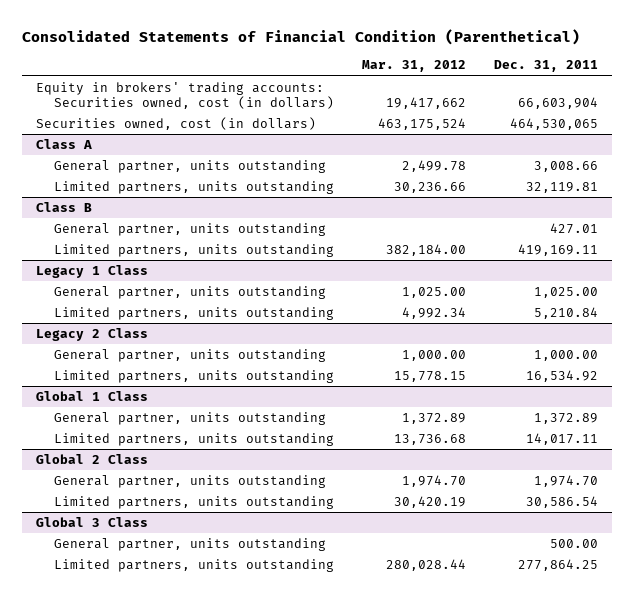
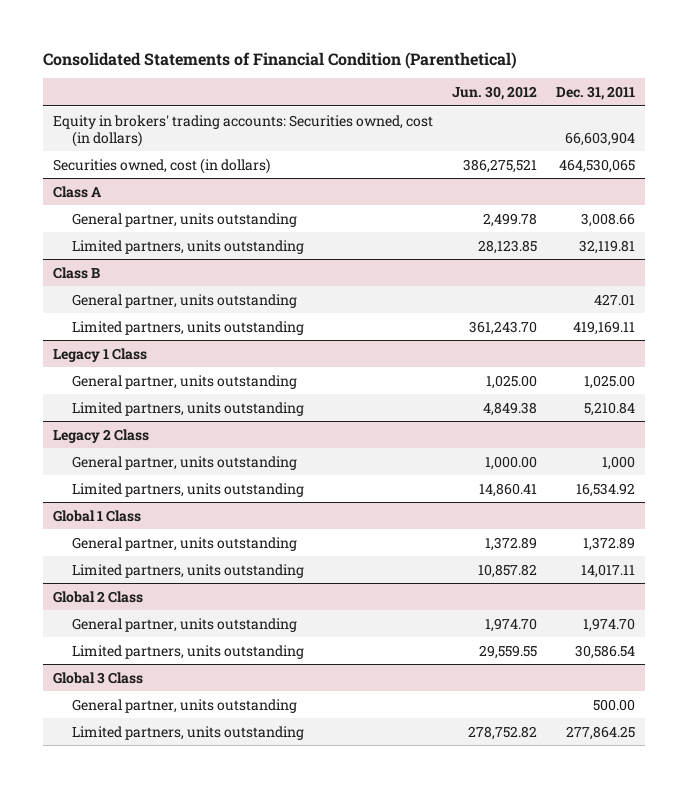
- | Mar. 31, 2012 | Dec. 31, 2011
+ | Jun. 30, 2012 | Dec. 31, 2011
@ Legacy 2 Class
- General partner, units outstanding | 1,000.00 | 1,000.00
+ General partner, units outstanding | 1,000.00 | 1,000

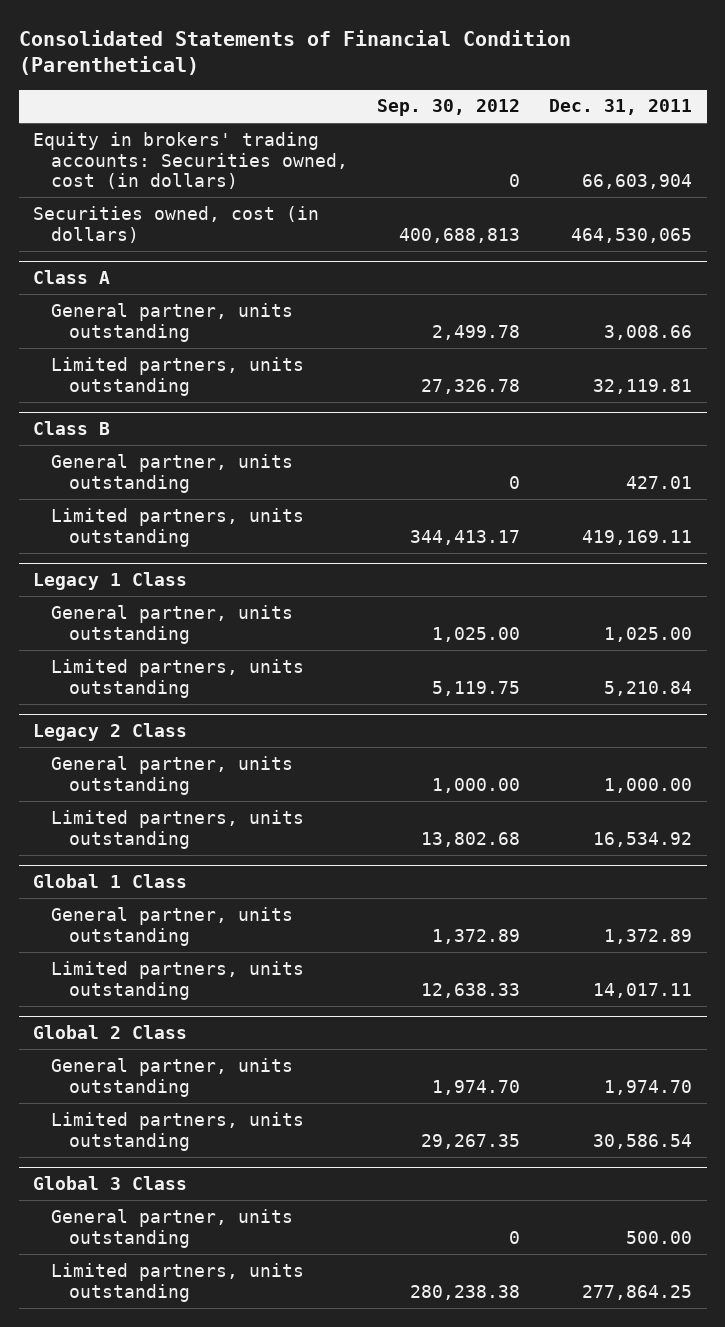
- | Jun. 30, 2012 | Dec. 31, 2011
+ | Sep. 30, 2012 | Dec. 31, 2011
@ Legacy 2 Class
- General partner, units outstanding | 1,000.00 | 1,000
+ General partner, units outstanding | 1,000.00 | 1,000.00

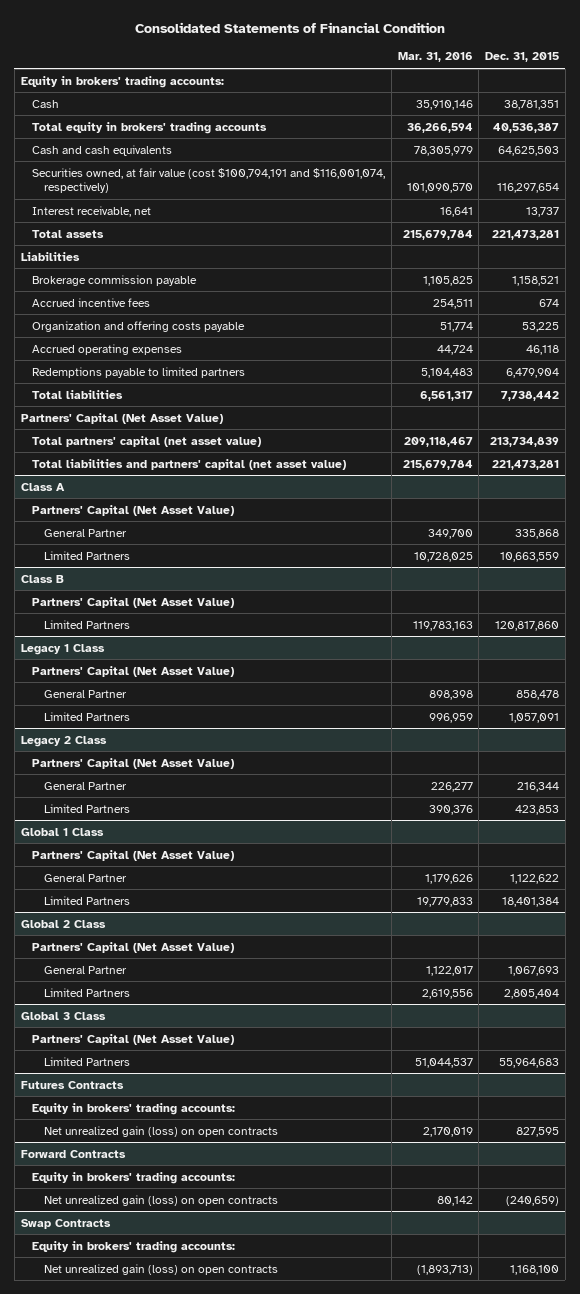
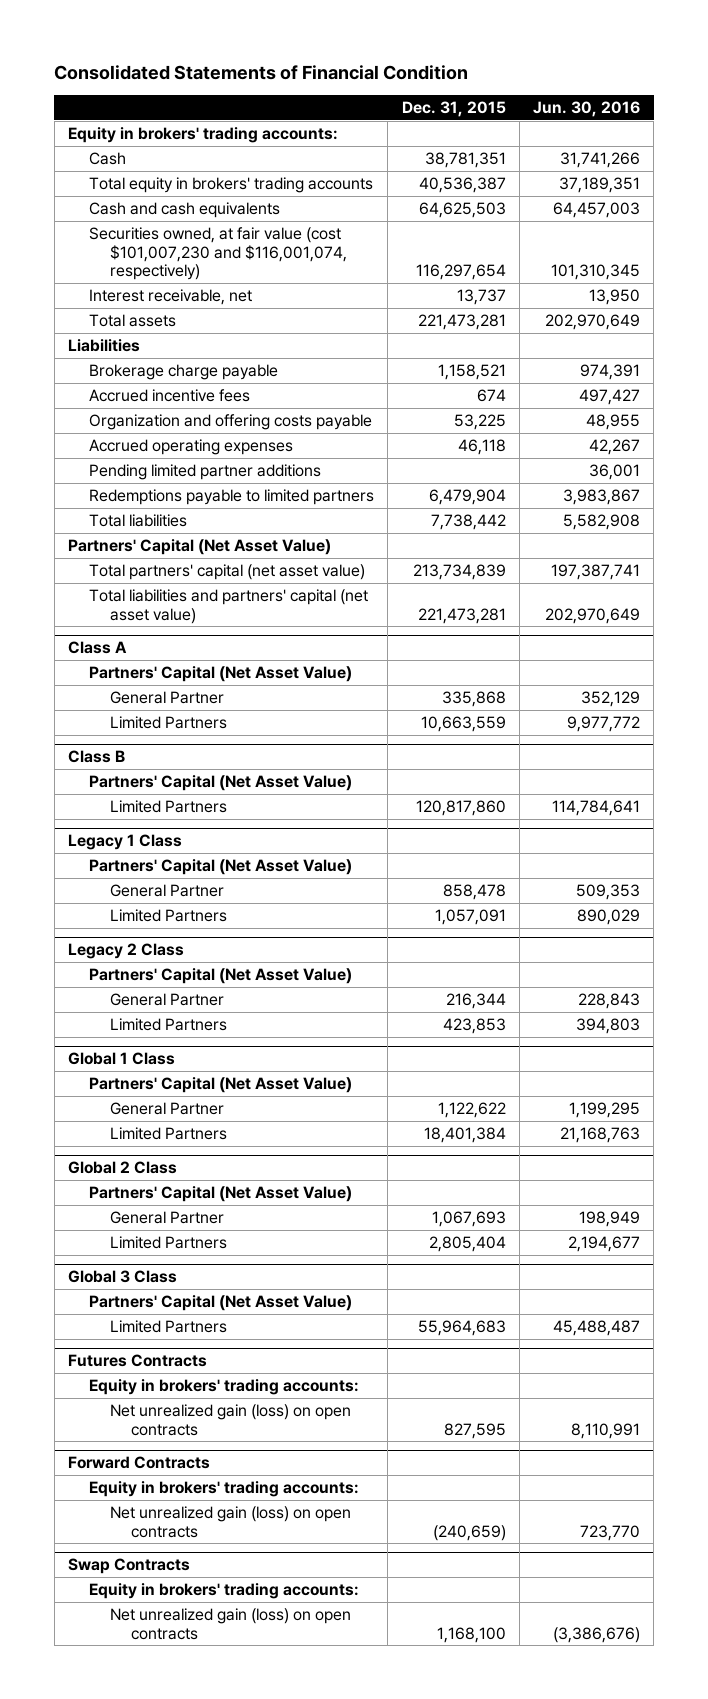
- | Mar. 31, 2016 | Dec. 31, 2015
+ | Dec. 31, 2015 | Jun. 30, 2016
- Securities owned, at fair value (cost $100,794,191 and $116,001,074, respectively) | 101,090,570 | 116,297,654
+ Securities owned, at fair value (cost $101,007,230 and $116,001,074, respectively) | 116,297,654 | 101,310,345
- Brokerage commission payable | 1,105,825 | 1,158,521
+ Brokerage charge payable | 1,158,521 | 974,391
+ Pending limited partner additions | | 36,001

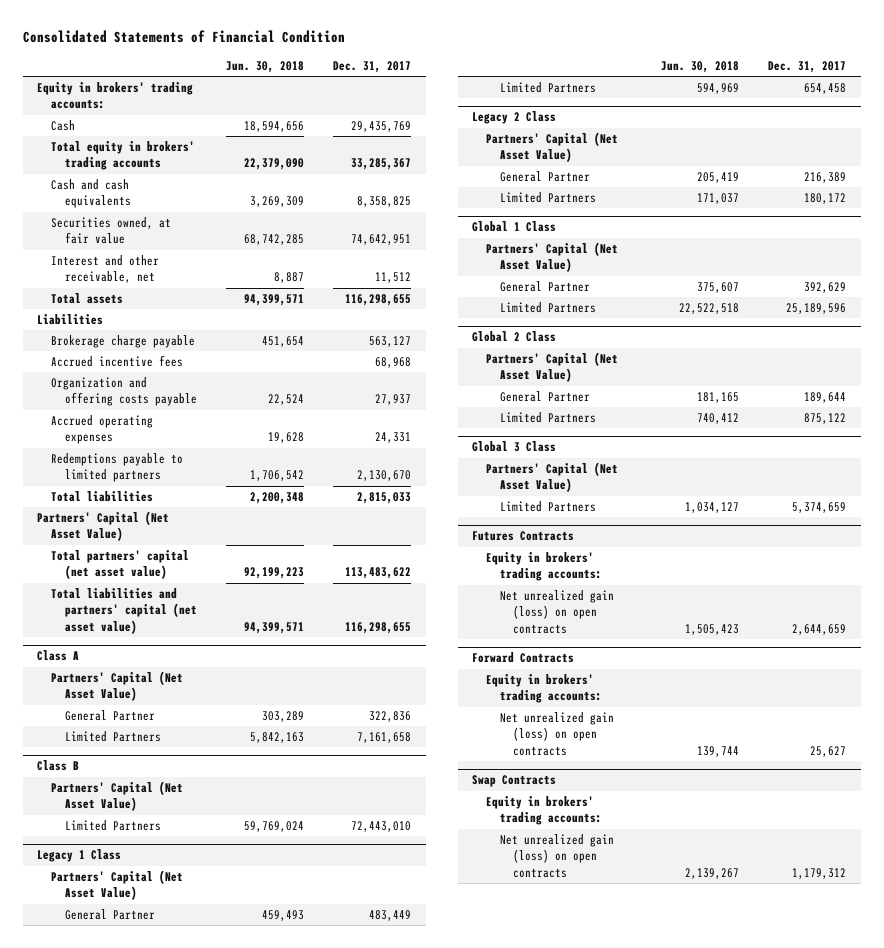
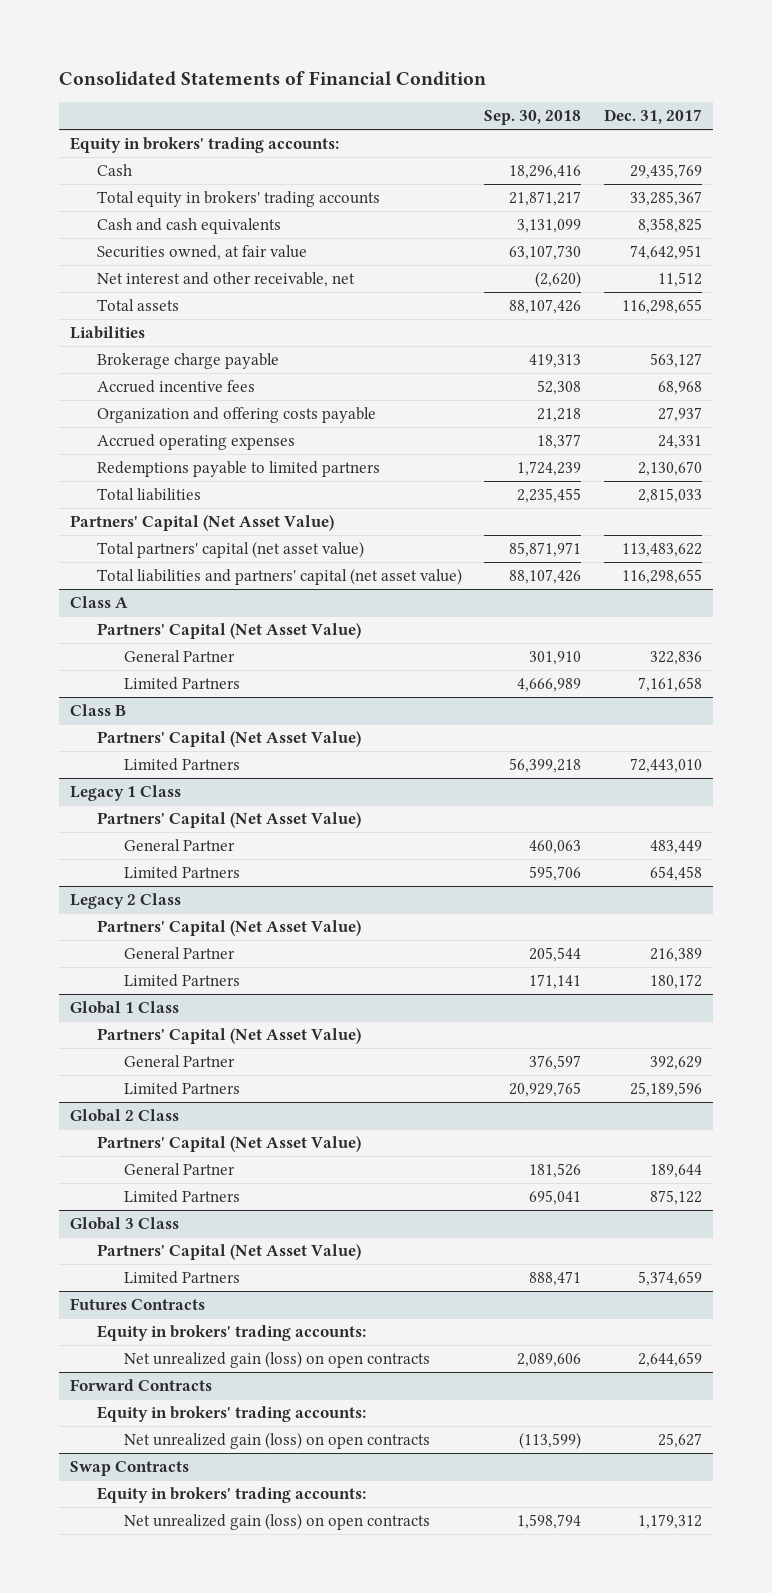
- | Jun. 30, 2018 | Dec. 31, 2017
+ | Sep. 30, 2018 | Dec. 31, 2017
- Interest and other receivable, net | 8,887 | 11,512
+ Net interest and other receivable, net | (2,620) | 11,512

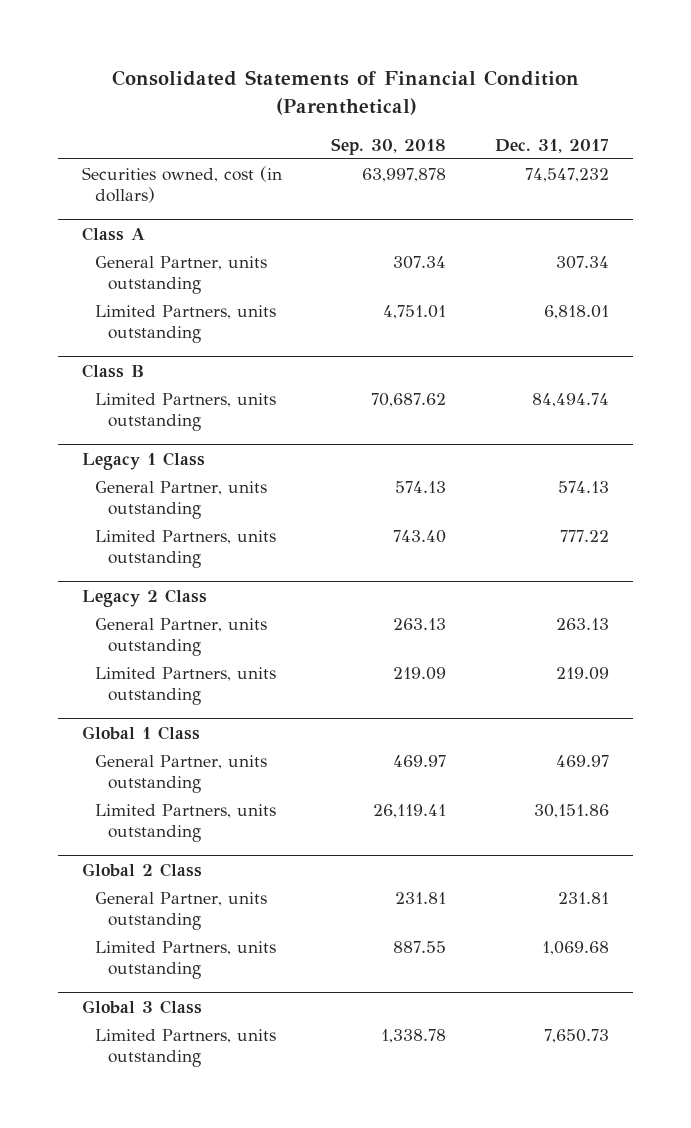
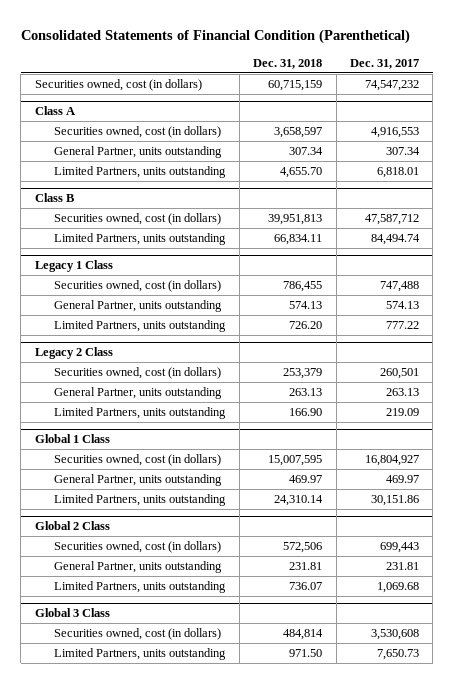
- | Sep. 30, 2018 | Dec. 31, 2017
+ | Dec. 31, 2018 | Dec. 31, 2017
@ Class A
+ Securities owned, cost (in dollars) | 3,658,597 | 4,916,553
@ Class B
+ Securities owned, cost (in dollars) | 39,951,813 | 47,587,712
@ Legacy 1 Class
+ Securities owned, cost (in dollars) | 786,455 | 747,488
@ Legacy 2 Class
+ Securities owned, cost (in dollars) | 253,379 | 260,501
@ Global 1 Class
+ Securities owned, cost (in dollars) | 15,007,595 | 16,804,927
@ Global 2 Class
+ Securities owned, cost (in dollars) | 572,506 | 699,443
@ Global 3 Class
+ Securities owned, cost (in dollars) | 484,814 | 3,530,608

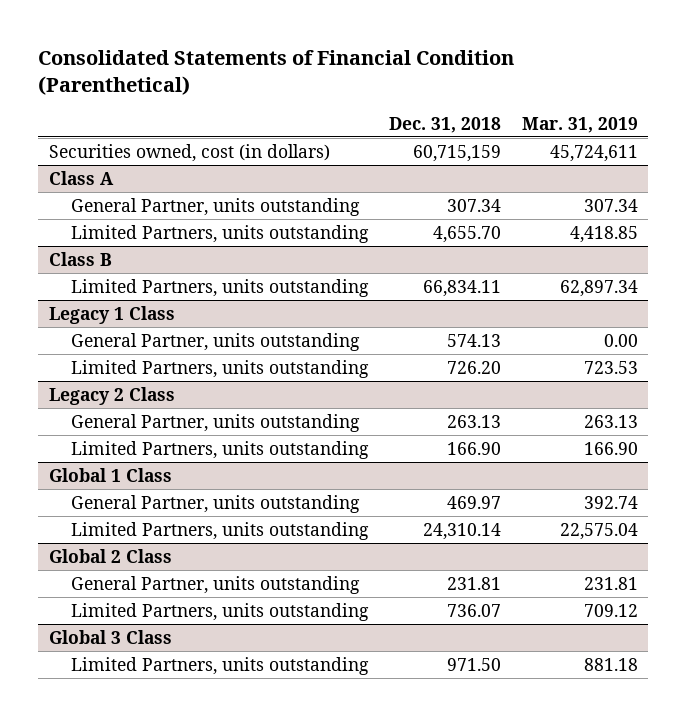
- | Dec. 31, 2018 | Dec. 31, 2017
+ | Dec. 31, 2018 | Mar. 31, 2019
@ Class A
- Securities owned, cost (in dollars) | 3,658,597 | 4,916,553
@ Class B
- Securities owned, cost (in dollars) | 39,951,813 | 47,587,712
@ Legacy 1 Class
- Securities owned, cost (in dollars) | 786,455 | 747,488
@ Legacy 2 Class
- Securities owned, cost (in dollars) | 253,379 | 260,501
@ Global 1 Class
- Securities owned, cost (in dollars) | 15,007,595 | 16,804,927
@ Global 2 Class
- Securities owned, cost (in dollars) | 572,506 | 699,443
@ Global 3 Class
- Securities owned, cost (in dollars) | 484,814 | 3,530,608

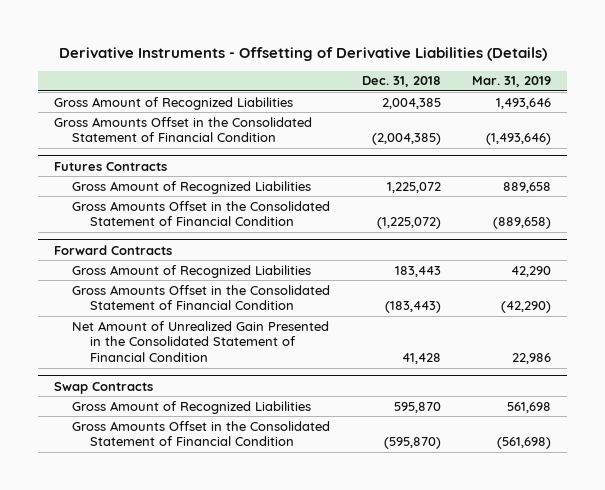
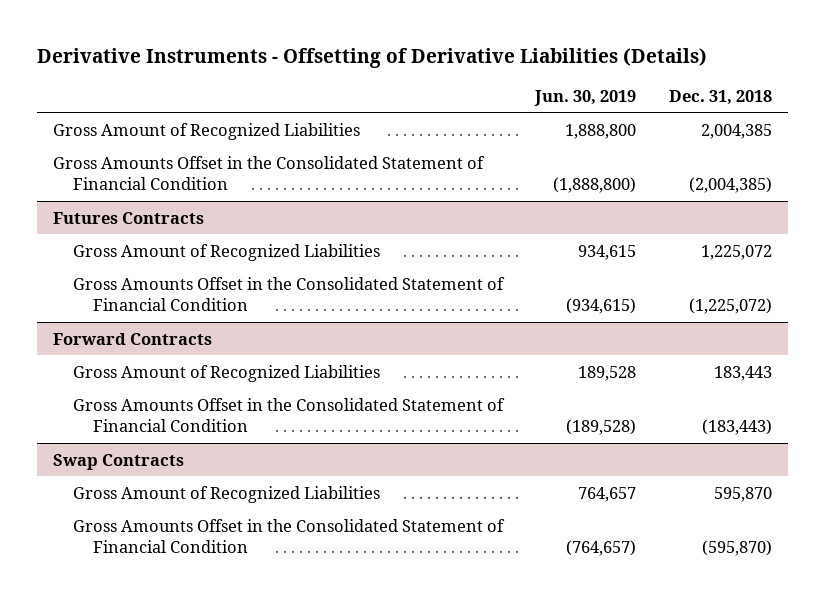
- | Dec. 31, 2018 | Mar. 31, 2019
+ | Jun. 30, 2019 | Dec. 31, 2018
@ Forward Contracts
- Net Amount of Unrealized Gain Presented in the Consolidated Statement of Financial Condition | 41,428 | 22,986

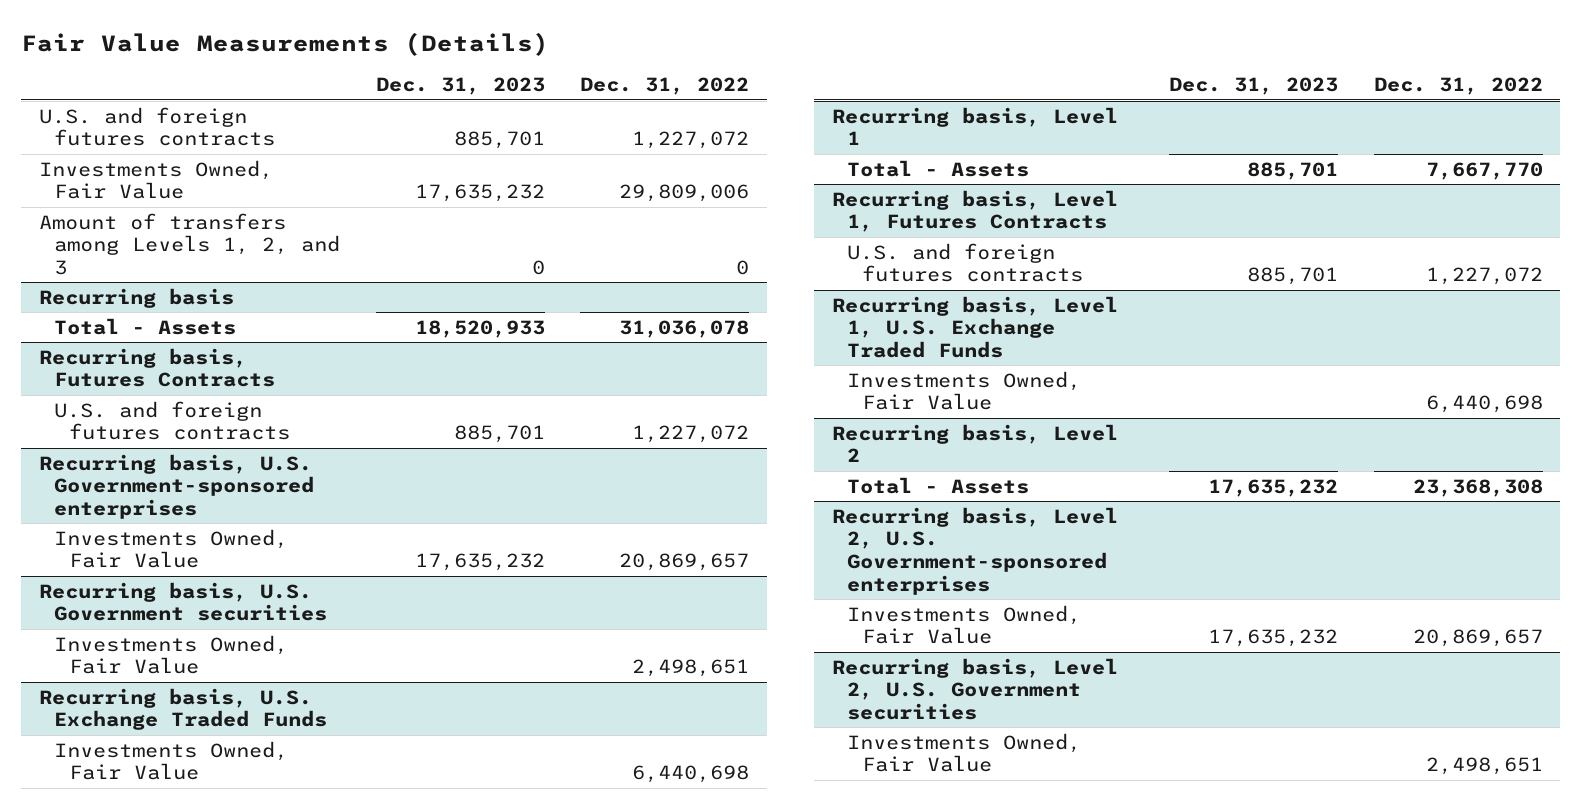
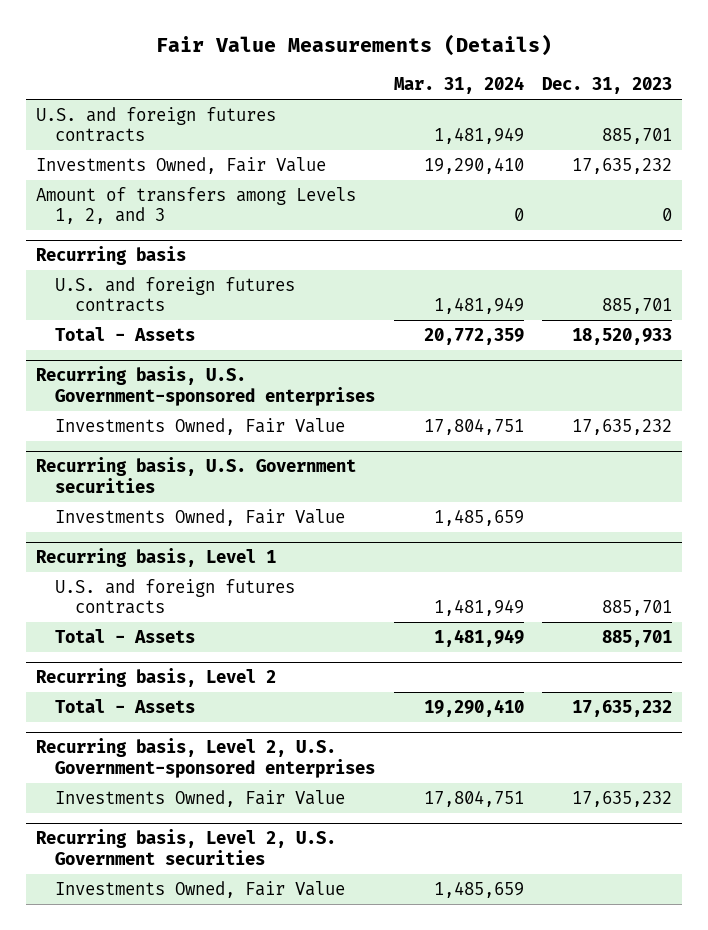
- | Dec. 31, 2023 | Dec. 31, 2022
+ | Mar. 31, 2024 | Dec. 31, 2023
- Recurring basis, Futures Contracts
@ Recurring basis
moved down: Total - Assets | 20,772,359 | 18,520,933
- Recurring basis, U.S. Exchange Traded Funds
- Investments Owned, Fair Value | | 6,440,698
- Recurring basis, Level 1, Futures Contracts
- Recurring basis, Level 1, U.S. Exchange Traded Funds
- Investments Owned, Fair Value | | 6,440,698
@ Recurring basis, Level 1
moved down: Total - Assets | 1,481,949 | 885,701

